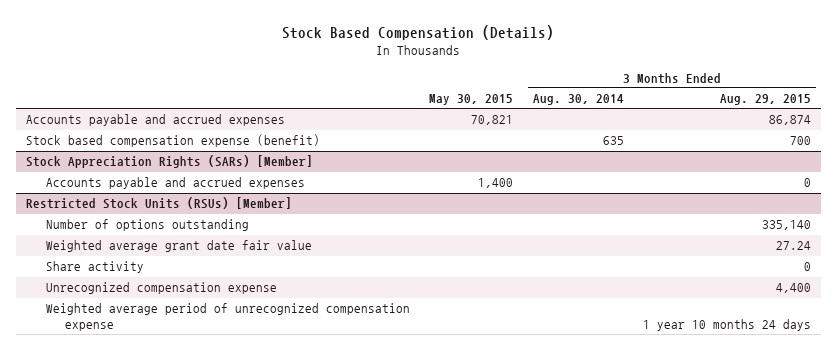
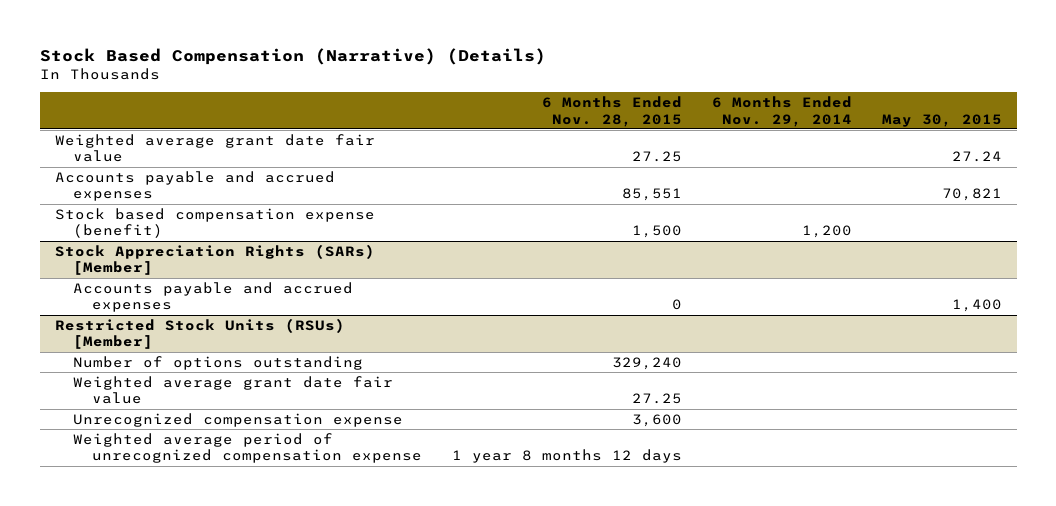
- Stock Based Compensation (Details)
+ Stock Based Compensation (Narrative) (Details)
- | May 30, 2015 | 3 Months Ended Aug. 30, 2014 | 3 Months Ended Aug. 29, 2015
+ | 6 Months Ended Nov. 28, 2015 | 6 Months Ended Nov. 29, 2014 | May 30, 2015
+ Weighted average grant date fair value | 27.25 | | 27.24
@ Restricted Stock Units (RSUs) [Member]
- Share activity | | | 0

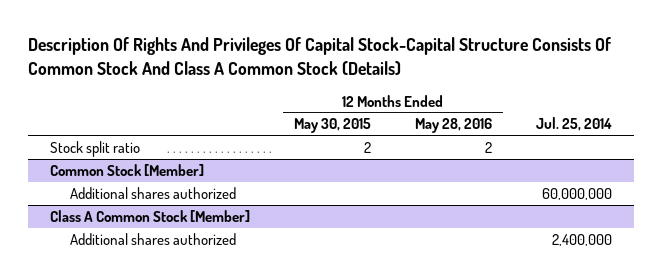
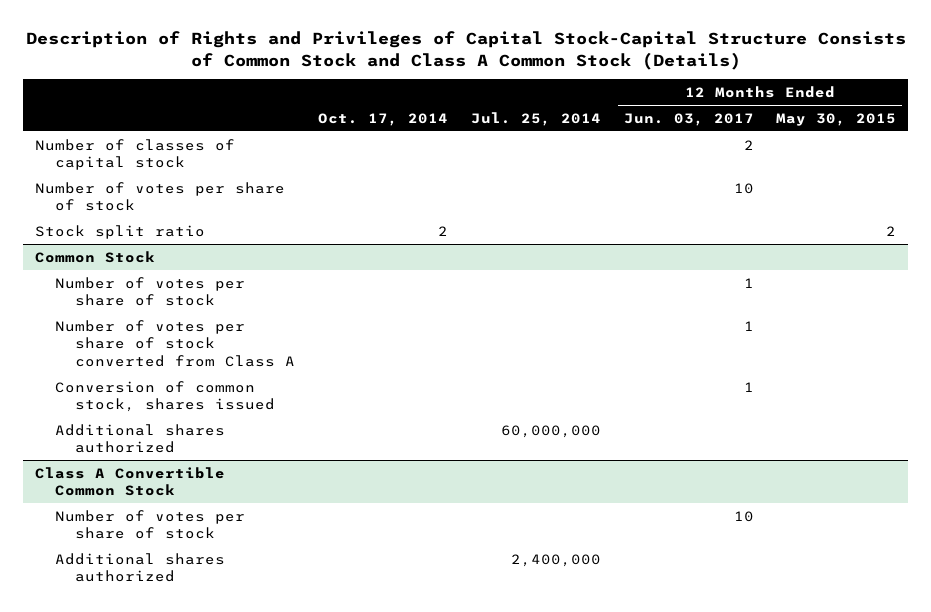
- Description Of Rights And Privileges Of Capital Stock-Capital Structure Consists Of Common Stock And Class A Common Stock (Details)
+ Description of Rights and Privileges of Capital Stock-Capital Structure Consists of Common Stock and Class A Common Stock (Details)
- | 12 Months Ended May 30, 2015 | 12 Months Ended May 28, 2016 | Jul. 25, 2014
+ | Oct. 17, 2014 | Jul. 25, 2014 | 12 Months Ended Jun. 03, 2017 | 12 Months Ended May 30, 2015
+ Number of classes of capital stock | | | 2 |
+ Number of votes per share of stock | | | 10 |
- Common Stock [Member]
+ Common Stock
+ Number of votes per share of stock | | | 1 |
+ Number of votes per share of stock converted from Class A | | | 1 |
+ Conversion of common stock, shares issued | | | 1 |
- Class A Common Stock [Member]
+ Class A Convertible Common Stock
+ Number of votes per share of stock | | | 10 |

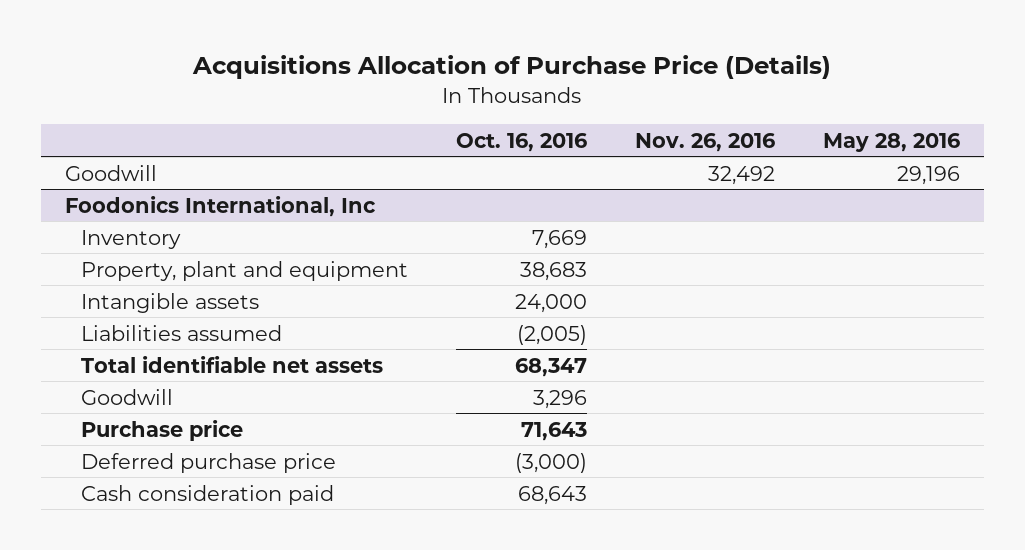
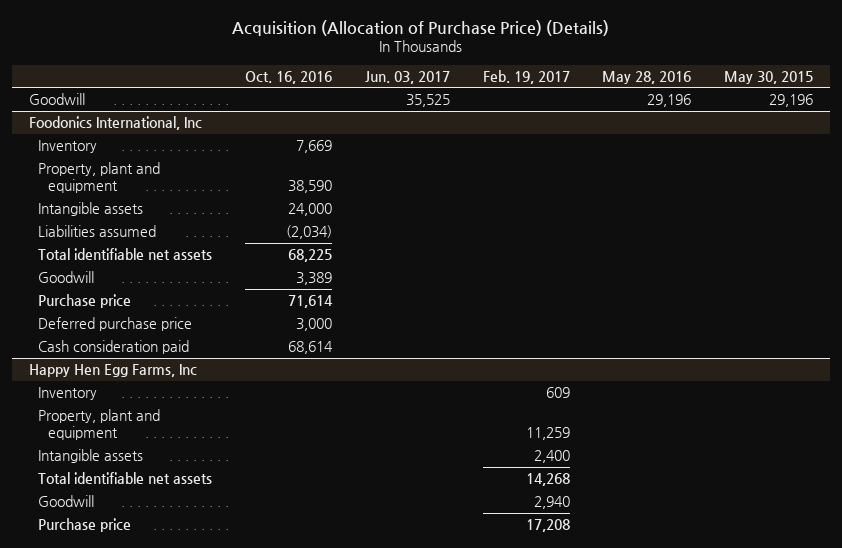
- Acquisitions Allocation of Purchase Price (Details)
+ Acquisition (Allocation of Purchase Price) (Details)
- | Oct. 16, 2016 | Nov. 26, 2016 | May 28, 2016
+ | Oct. 16, 2016 | Jun. 03, 2017 | Feb. 19, 2017 | May 28, 2016 | May 30, 2015
@ Foodonics International, Inc
- Property, plant and equipment | 38,683 | |
+ Property, plant and equipment | 38,590 | | | |
- Liabilities assumed | (2,005) | |
- Total identifiable net assets | 68,347 | |
- Goodwill | 3,296 | |
- Purchase price | 71,643 | |
- Deferred purchase price | (3,000) | |
- Cash consideration paid | 68,643 | |
+ Liabilities assumed | (2,034) | | | |
+ Total identifiable net assets | 68,225 | | | |
+ Goodwill | 3,389 | | | |
+ Purchase price | 71,614 | | | |
+ Deferred purchase price | 3,000 | | | |
+ Cash consideration paid | 68,614 | | | |
+ Happy Hen Egg Farms, Inc
+ Inventory | | | 609 | |
+ Property, plant and equipment | | | 11,259 | |
+ Intangible assets | | | 2,400 | |
+ Total identifiable net assets | | | 14,268 | |
+ Goodwill | | | 2,940 | |
+ Purchase price | | | 17,208 | |

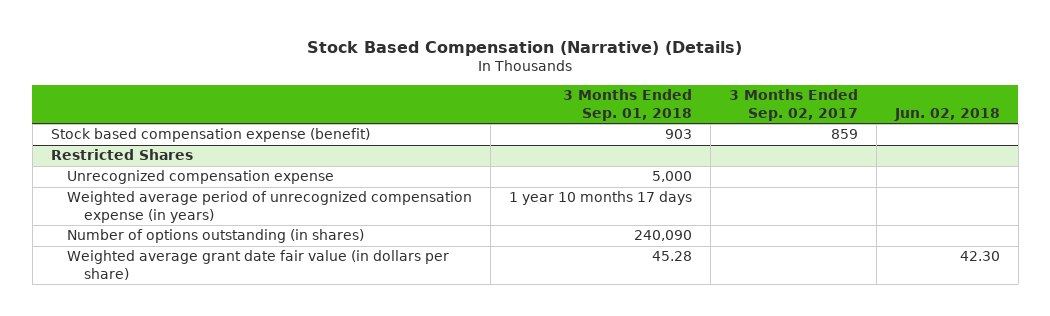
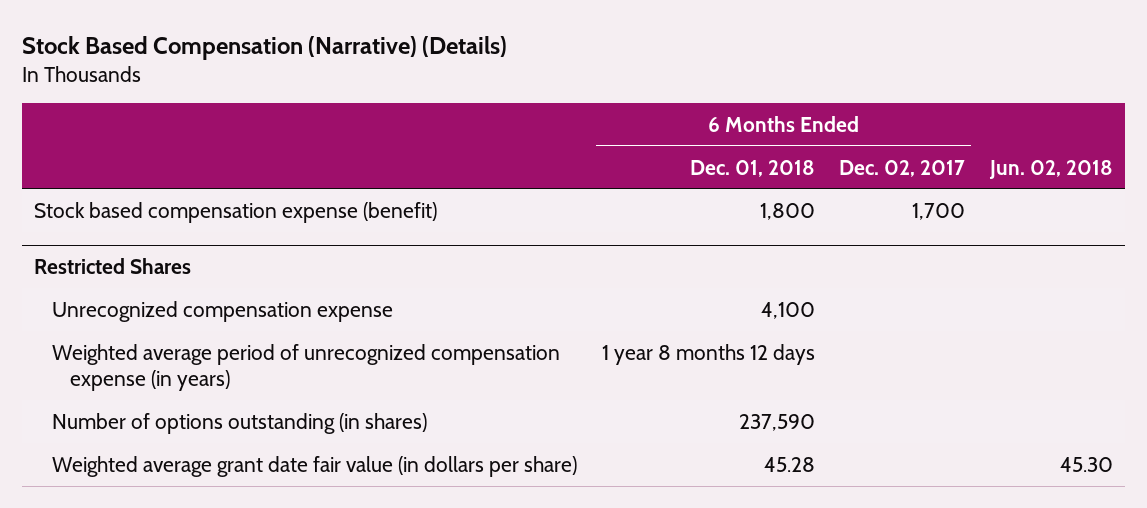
- | 3 Months Ended Sep. 01, 2018 | 3 Months Ended Sep. 02, 2017 | Jun. 02, 2018
+ | 6 Months Ended Dec. 01, 2018 | 6 Months Ended Dec. 02, 2017 | Jun. 02, 2018
@ Restricted Shares
- Weighted average grant date fair value (in dollars per share) | 45.28 | | 42.30
+ Weighted average grant date fair value (in dollars per share) | 45.28 | | 45.30

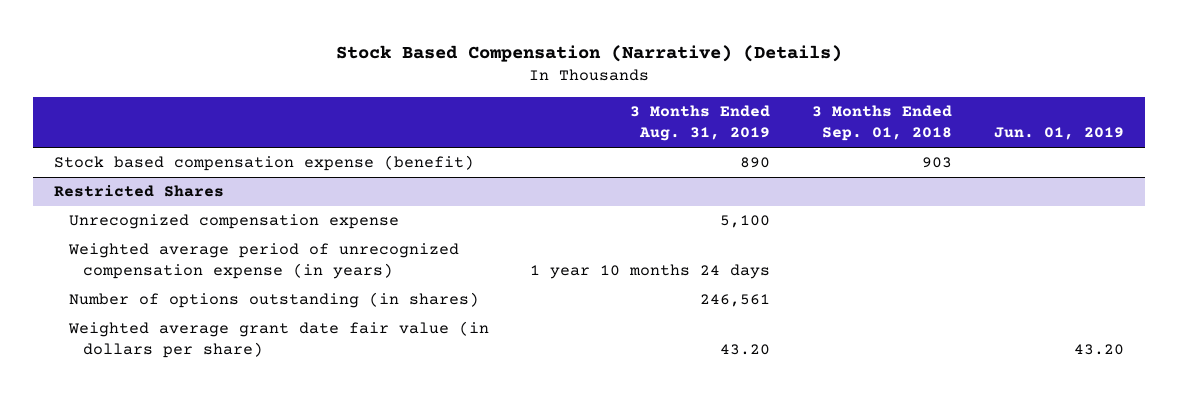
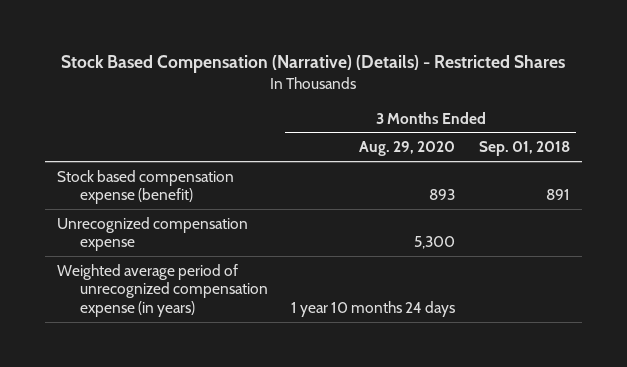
- Stock Based Compensation (Narrative) (Details)
+ Stock Based Compensation (Narrative) (Details) - Restricted Shares
- | 3 Months Ended Aug. 31, 2019 | 3 Months Ended Sep. 01, 2018 | Jun. 01, 2019
+ | 3 Months Ended Aug. 29, 2020 | 3 Months Ended Sep. 01, 2018
- Stock based compensation expense (benefit) | 890 | 903 |
- Restricted Shares
- Unrecognized compensation expense | 5,100 | |
- Weighted average period of unrecognized compensation expense (in years) | 1 year 10 months 24 days | |
- Number of options outstanding (in shares) | 246,561 | |
- Weighted average grant date fair value (in dollars per share) | 43.20 | | 43.20
+ Stock based compensation expense (benefit) | 893 | 891
+ Unrecognized compensation expense | 5,300 |
+ Weighted average period of unrecognized compensation expense (in years) | 1 year 10 months 24 days |

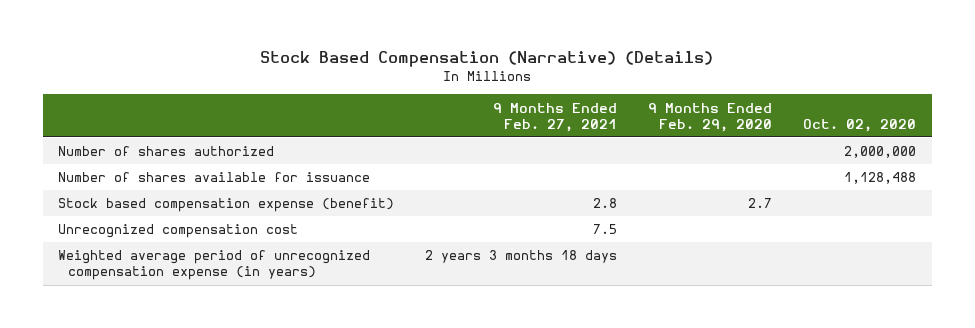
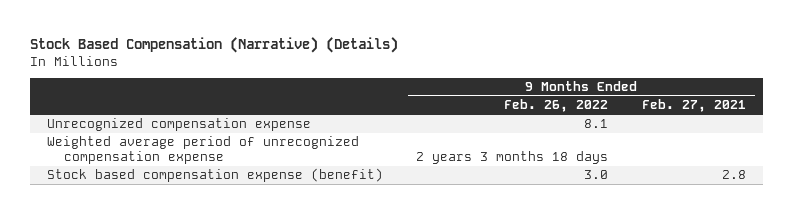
- | 9 Months Ended Feb. 27, 2021 | 9 Months Ended Feb. 29, 2020 | Oct. 02, 2020
+ | 9 Months Ended Feb. 26, 2022 | 9 Months Ended Feb. 27, 2021
- Number of shares authorized | | | 2,000,000
- Number of shares available for issuance | | | 1,128,488
+ Unrecognized compensation expense | 8.1 |
+ Weighted average period of unrecognized compensation expense | 2 years 3 months 18 days |
- Unrecognized compensation cost | 7.5 | |
- Weighted average period of unrecognized compensation expense (in years) | 2 years 3 months 18 days | |

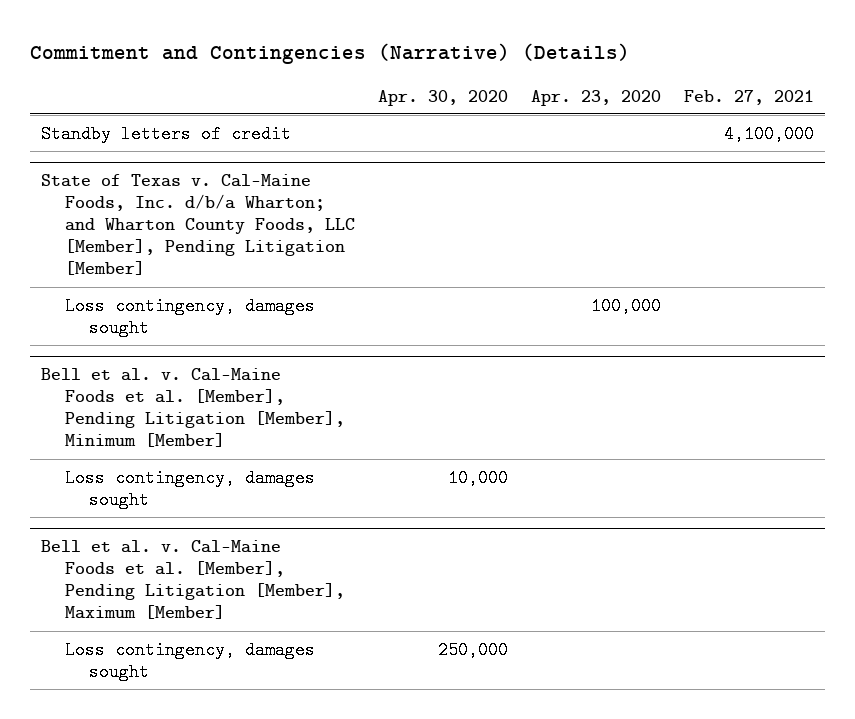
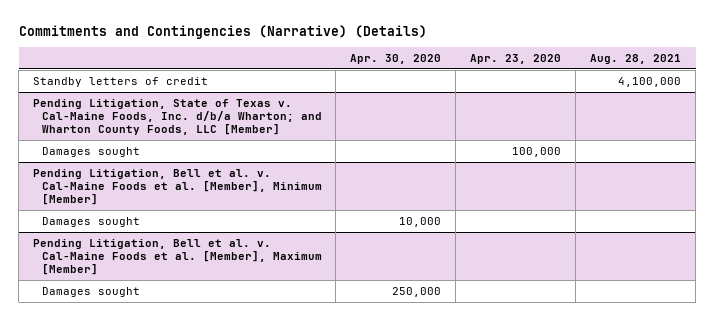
- Commitment and Contingencies (Narrative) (Details)
+ Commitments and Contingencies (Narrative) (Details)
- | Apr. 30, 2020 | Apr. 23, 2020 | Feb. 27, 2021
+ | Apr. 30, 2020 | Apr. 23, 2020 | Aug. 28, 2021
- State of Texas v. Cal-Maine Foods, Inc. d/b/a Wharton; and Wharton County Foods, LLC [Member], Pending Litigation [Member]
- Loss contingency, damages sought | | 100,000 |
- Bell et al. v. Cal-Maine Foods et al. [Member], Pending Litigation [Member], Minimum [Member]
- Loss contingency, damages sought | 10,000 | |
- Bell et al. v. Cal-Maine Foods et al. [Member], Pending Litigation [Member], Maximum [Member]
- Loss contingency, damages sought | 250,000 | |
+ Pending Litigation, State of Texas v. Cal-Maine Foods, Inc. d/b/a Wharton; and Wharton County Foods, LLC [Member]
+ Damages sought | | 100,000 |
+ Pending Litigation, Bell et al. v. Cal-Maine Foods et al. [Member], Minimum [Member]
+ Damages sought | 10,000 | |
+ Pending Litigation, Bell et al. v. Cal-Maine Foods et al. [Member], Maximum [Member]
+ Damages sought | 250,000 | |

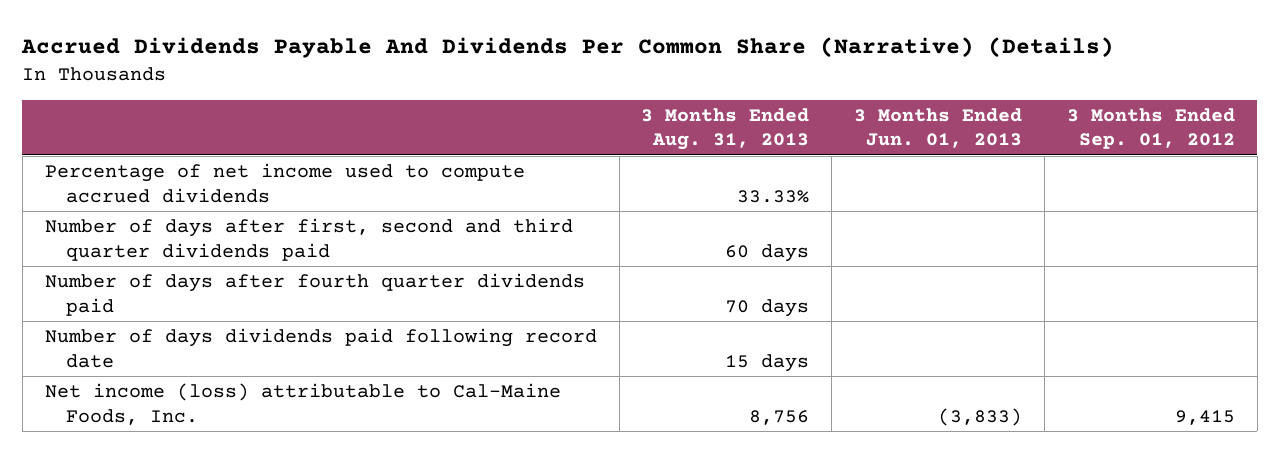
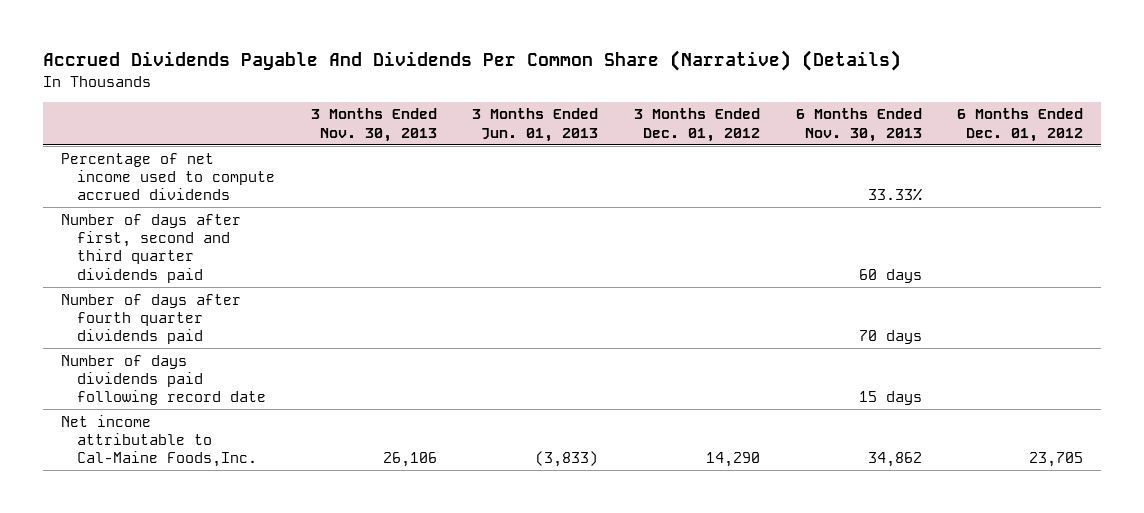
- | 3 Months Ended Aug. 31, 2013 | 3 Months Ended Jun. 01, 2013 | 3 Months Ended Sep. 01, 2012
+ | 3 Months Ended Nov. 30, 2013 | 3 Months Ended Jun. 01, 2013 | 3 Months Ended Dec. 01, 2012 | 6 Months Ended Nov. 30, 2013 | 6 Months Ended Dec. 01, 2012
- Net income (loss) attributable to Cal-Maine Foods, Inc. | 8,756 | (3,833) | 9,415
+ Net income attributable to Cal-Maine Foods,Inc. | 26,106 | (3,833) | 14,290 | 34,862 | 23,705

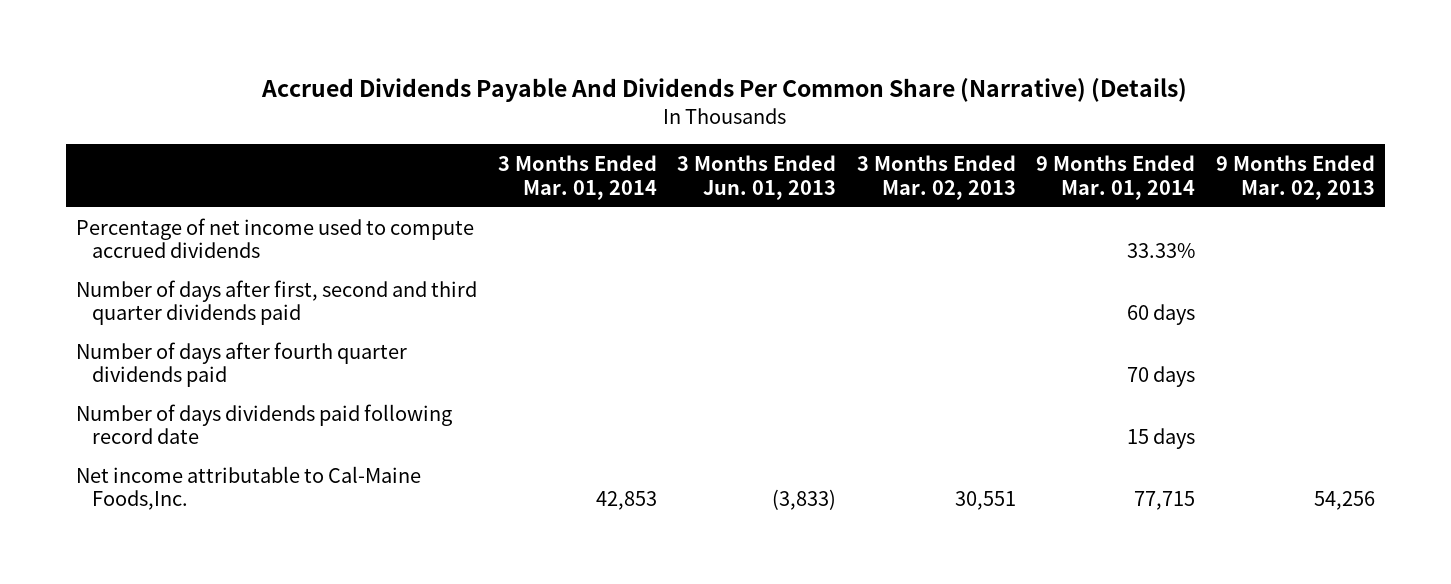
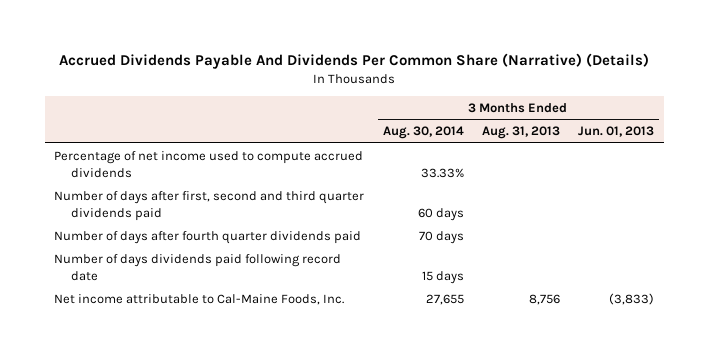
- | 3 Months Ended Mar. 01, 2014 | 3 Months Ended Jun. 01, 2013 | 3 Months Ended Mar. 02, 2013 | 9 Months Ended Mar. 01, 2014 | 9 Months Ended Mar. 02, 2013
+ | 3 Months Ended Aug. 30, 2014 | 3 Months Ended Aug. 31, 2013 | 3 Months Ended Jun. 01, 2013
- Net income attributable to Cal-Maine Foods,Inc. | 42,853 | (3,833) | 30,551 | 77,715 | 54,256
+ Net income attributable to Cal-Maine Foods, Inc. | 27,655 | 8,756 | (3,833)

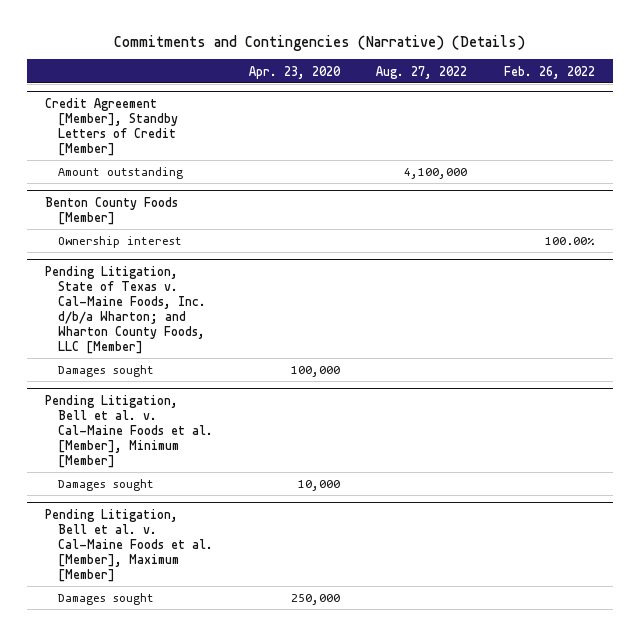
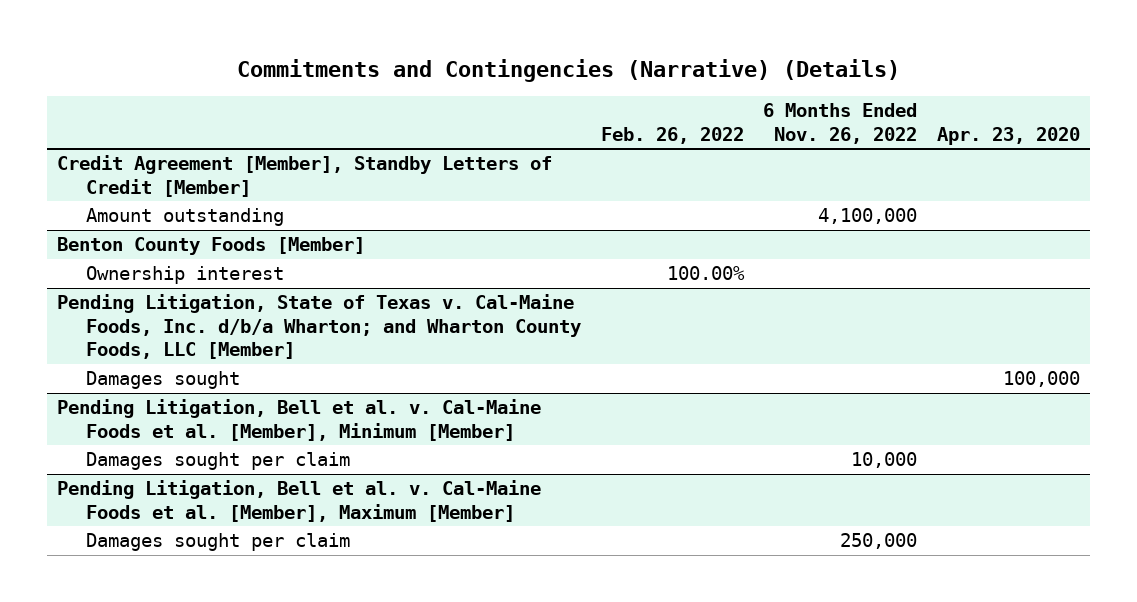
- | Apr. 23, 2020 | Aug. 27, 2022 | Feb. 26, 2022
+ | Feb. 26, 2022 | 6 Months Ended Nov. 26, 2022 | Apr. 23, 2020
@ Pending Litigation, Bell et al. v. Cal-Maine Foods et al. [Member], Minimum [Member]
- Damages sought | 10,000 | |
+ Damages sought per claim | | 10,000 |
@ Pending Litigation, Bell et al. v. Cal-Maine Foods et al. [Member], Maximum [Member]
- Damages sought | 250,000 | |
+ Damages sought per claim | | 250,000 |

